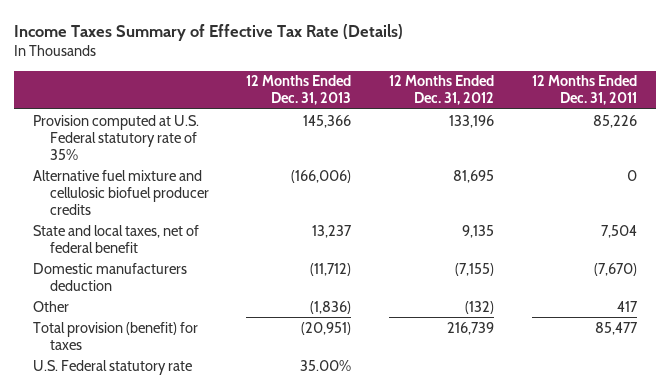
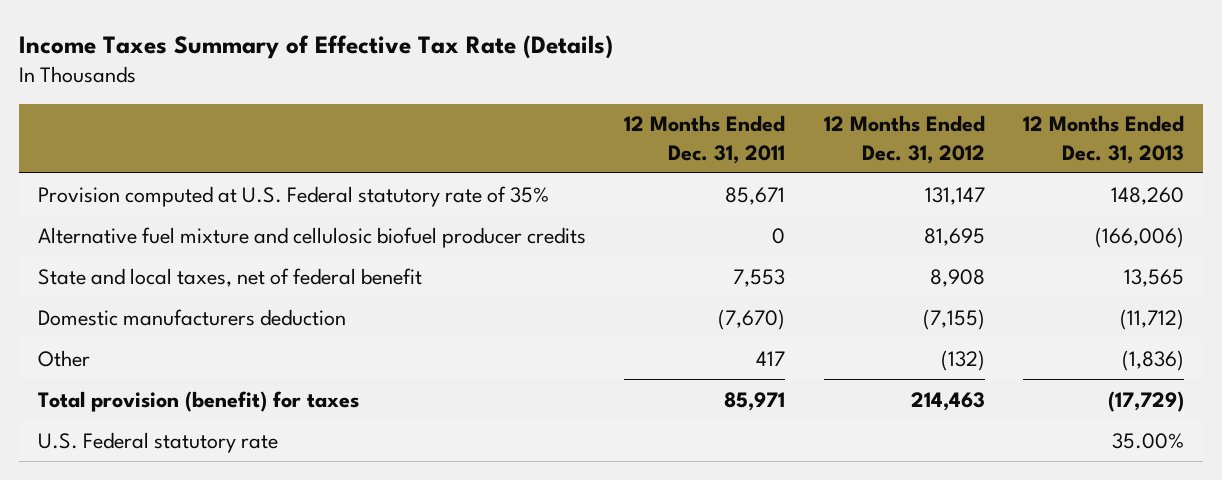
- | 12 Months Ended Dec. 31, 2013 | 12 Months Ended Dec. 31, 2012 | 12 Months Ended Dec. 31, 2011
+ | 12 Months Ended Dec. 31, 2011 | 12 Months Ended Dec. 31, 2012 | 12 Months Ended Dec. 31, 2013
- Provision computed at U.S. Federal statutory rate of 35% | 145,366 | 133,196 | 85,226
+ Provision computed at U.S. Federal statutory rate of 35% | 85,671 | 131,147 | 148,260
- State and local taxes, net of federal benefit | 13,237 | 9,135 | 7,504
+ State and local taxes, net of federal benefit | 7,553 | 8,908 | 13,565
- Total provision (benefit) for taxes | (20,951) | 216,739 | 85,477
+ Total provision (benefit) for taxes | 85,971 | 214,463 | (17,729)

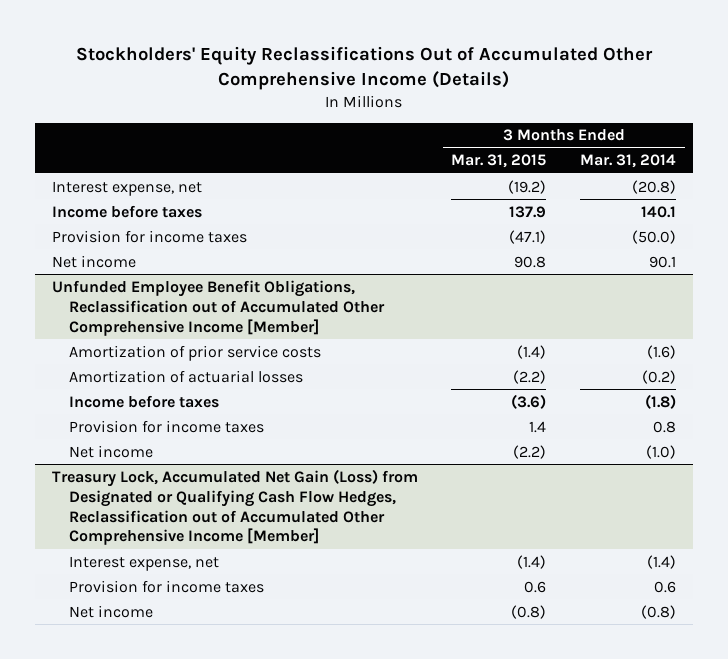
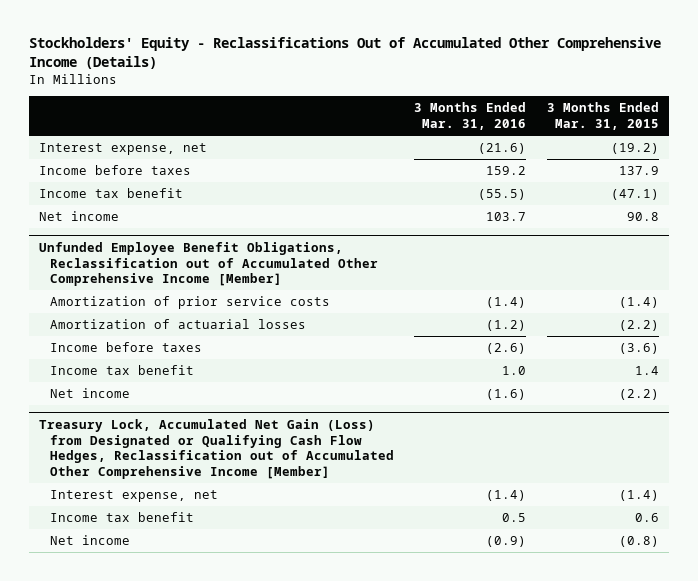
- Stockholders' Equity Reclassifications Out of Accumulated Other Comprehensive Income (Details)
+ Stockholders' Equity - Reclassifications Out of Accumulated Other Comprehensive Income (Details)
- | 3 Months Ended Mar. 31, 2015 | 3 Months Ended Mar. 31, 2014
+ | 3 Months Ended Mar. 31, 2016 | 3 Months Ended Mar. 31, 2015
- Provision for income taxes | (47.1) | (50.0)
+ Income tax benefit | (55.5) | (47.1)
@ Unfunded Employee Benefit Obligations, Reclassification out of Accumulated Other Comprehensive Income [Member]
- Provision for income taxes | 1.4 | 0.8
+ Income tax benefit | 1.0 | 1.4
@ Treasury Lock, Accumulated Net Gain (Loss) from Designated or Qualifying Cash Flow Hedges, Reclassification out of Accumulated Other Comprehensive Income [Member]
- Provision for income taxes | 0.6 | 0.6
+ Income tax benefit | 0.5 | 0.6

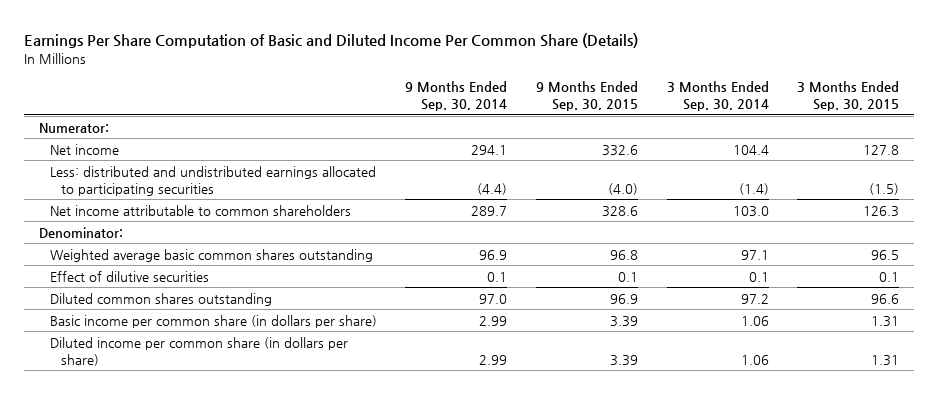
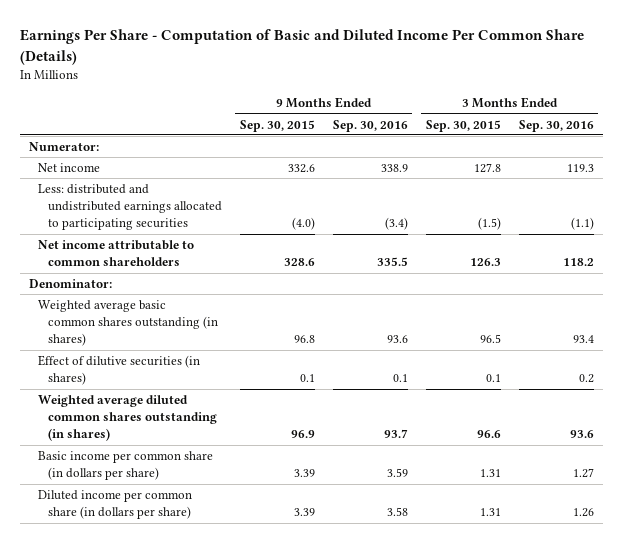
- Earnings Per Share Computation of Basic and Diluted Income Per Common Share (Details)
+ Earnings Per Share - Computation of Basic and Diluted Income Per Common Share (Details)
- | 9 Months Ended Sep. 30, 2014 | 9 Months Ended Sep. 30, 2015 | 3 Months Ended Sep. 30, 2014 | 3 Months Ended Sep. 30, 2015
+ | 9 Months Ended Sep. 30, 2015 | 9 Months Ended Sep. 30, 2016 | 3 Months Ended Sep. 30, 2015 | 3 Months Ended Sep. 30, 2016
- Weighted average basic common shares outstanding | 96.9 | 96.8 | 97.1 | 96.5
- Effect of dilutive securities | 0.1 | 0.1 | 0.1 | 0.1
- Diluted common shares outstanding | 97.0 | 96.9 | 97.2 | 96.6
+ Weighted average basic common shares outstanding (in shares) | 96.8 | 93.6 | 96.5 | 93.4
+ Effect of dilutive securities (in shares) | 0.1 | 0.1 | 0.1 | 0.2
+ Weighted average diluted common shares outstanding (in shares) | 96.9 | 93.7 | 96.6 | 93.6

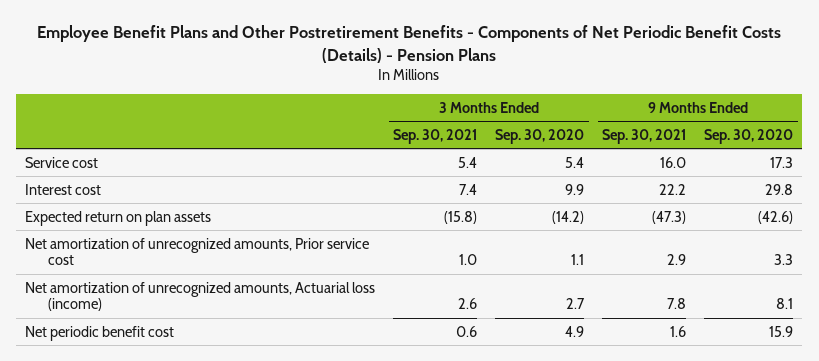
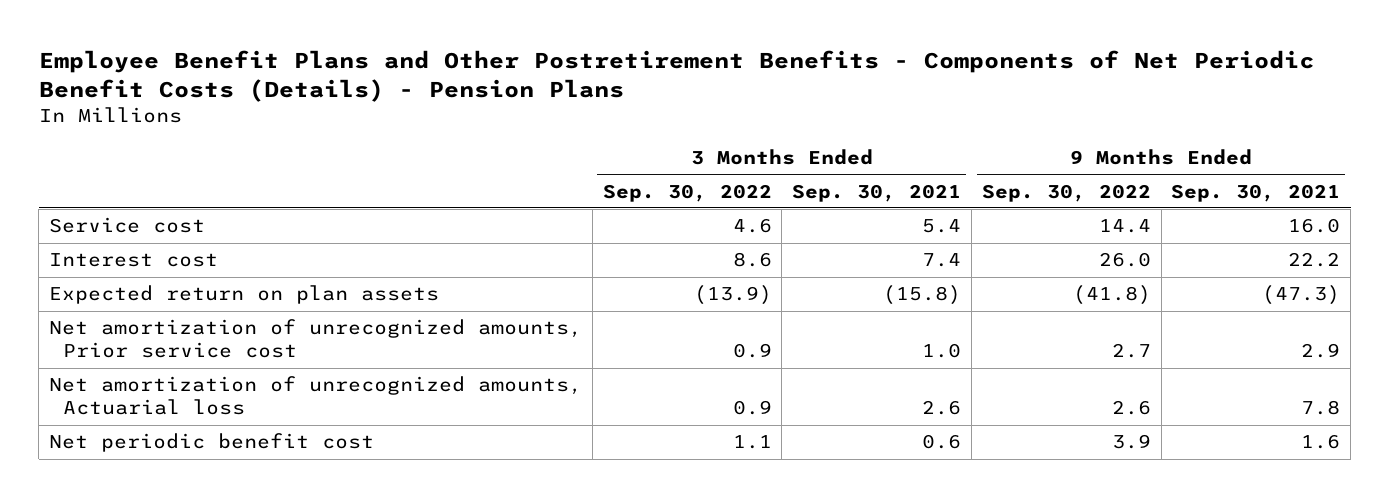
- | 3 Months Ended Sep. 30, 2021 | 3 Months Ended Sep. 30, 2020 | 9 Months Ended Sep. 30, 2021 | 9 Months Ended Sep. 30, 2020
+ | 3 Months Ended Sep. 30, 2022 | 3 Months Ended Sep. 30, 2021 | 9 Months Ended Sep. 30, 2022 | 9 Months Ended Sep. 30, 2021
- Net amortization of unrecognized amounts, Actuarial loss (income) | 2.6 | 2.7 | 7.8 | 8.1
+ Net amortization of unrecognized amounts, Actuarial loss | 0.9 | 2.6 | 2.6 | 7.8

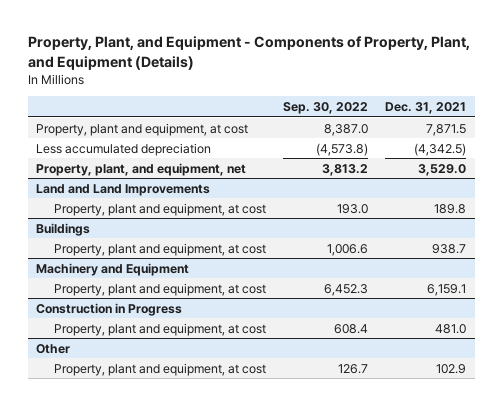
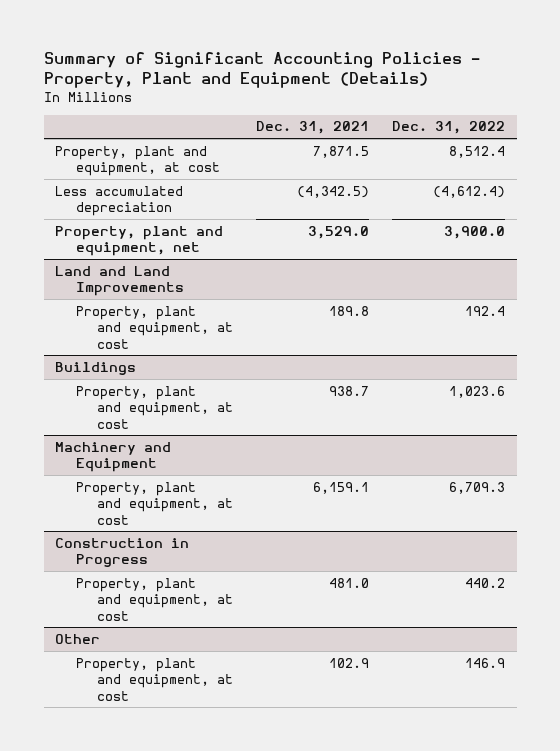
- Property, Plant, and Equipment - Components of Property, Plant, and Equipment (Details)
+ Summary of Significant Accounting Policies - Property, Plant and Equipment (Details)
- | Sep. 30, 2022 | Dec. 31, 2021
+ | Dec. 31, 2021 | Dec. 31, 2022
- Property, plant, and equipment, net | 3,813.2 | 3,529.0
+ Property, plant and equipment, net | 3,529.0 | 3,900.0

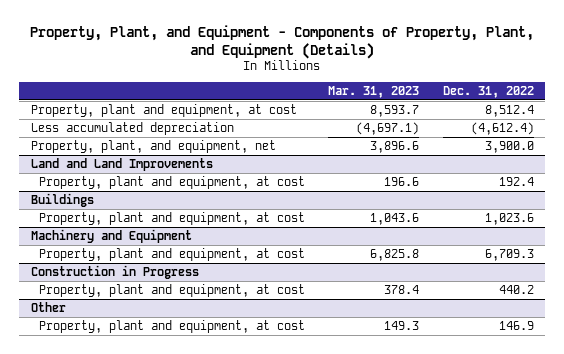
- Summary of Significant Accounting Policies - Property, Plant and Equipment (Details)
+ Property, Plant, and Equipment - Components of Property, Plant, and Equipment (Details)
- | Dec. 31, 2021 | Dec. 31, 2022
+ | Mar. 31, 2023 | Dec. 31, 2022
- Property, plant and equipment, net | 3,529.0 | 3,900.0
+ Property, plant, and equipment, net | 3,896.6 | 3,900.0

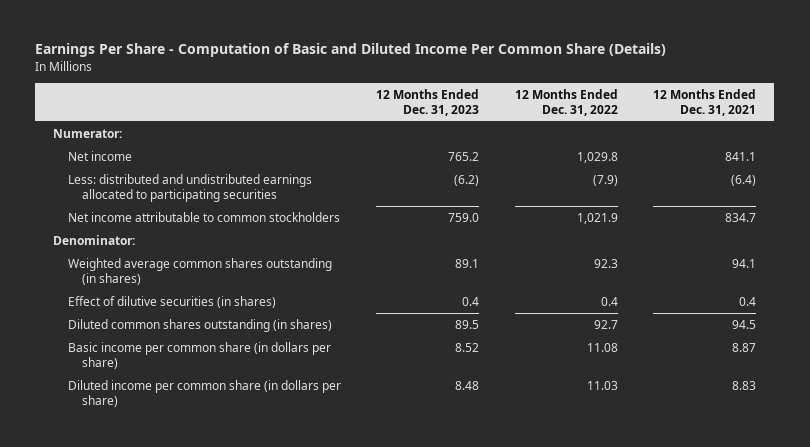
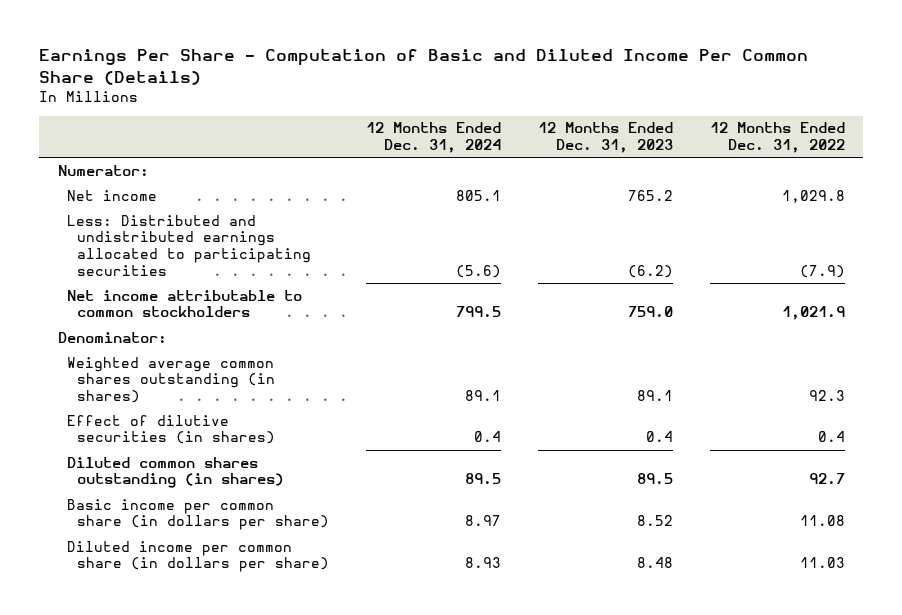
- | 12 Months Ended Dec. 31, 2023 | 12 Months Ended Dec. 31, 2022 | 12 Months Ended Dec. 31, 2021
+ | 12 Months Ended Dec. 31, 2024 | 12 Months Ended Dec. 31, 2023 | 12 Months Ended Dec. 31, 2022
- Less: distributed and undistributed earnings allocated to participating securities | (6.2) | (7.9) | (6.4)
+ Less: Distributed and undistributed earnings allocated to participating securities | (5.6) | (6.2) | (7.9)

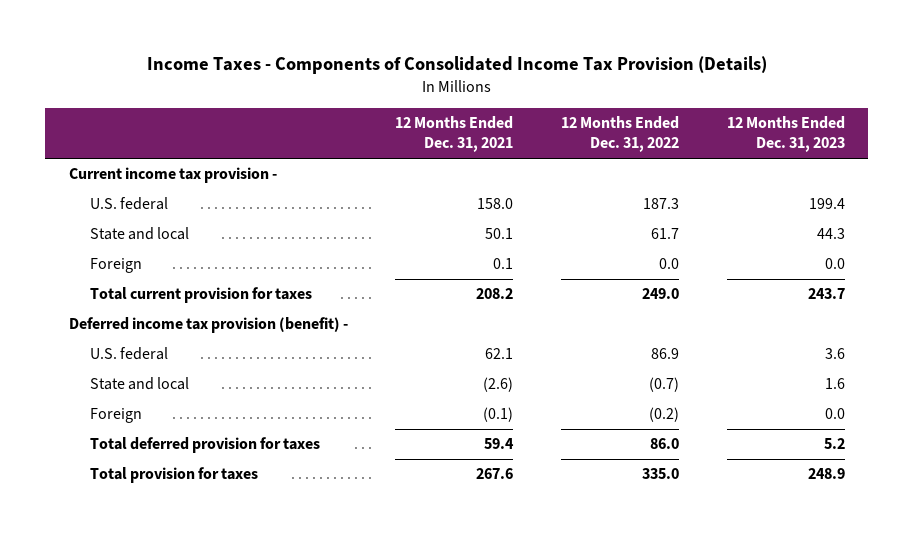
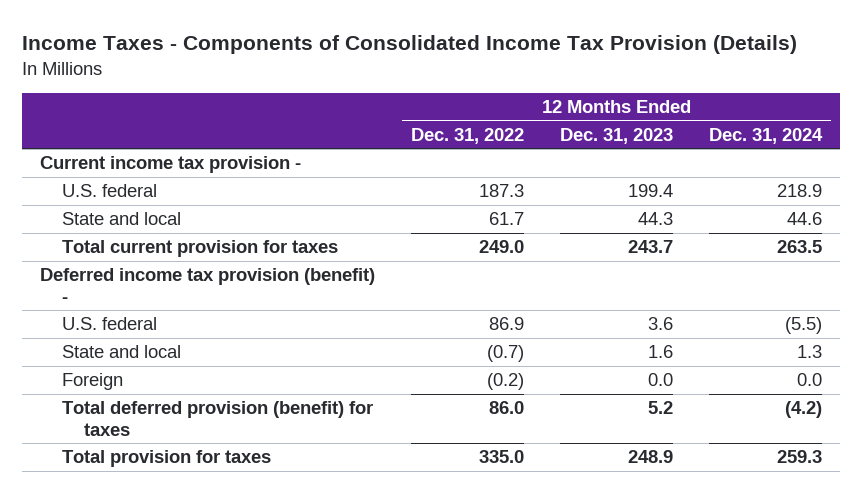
- | 12 Months Ended Dec. 31, 2021 | 12 Months Ended Dec. 31, 2022 | 12 Months Ended Dec. 31, 2023
+ | 12 Months Ended Dec. 31, 2022 | 12 Months Ended Dec. 31, 2023 | 12 Months Ended Dec. 31, 2024
- Foreign | 0.1 | 0.0 | 0.0
- Total deferred provision for taxes | 59.4 | 86.0 | 5.2
+ Total deferred provision (benefit) for taxes | 86.0 | 5.2 | (4.2)

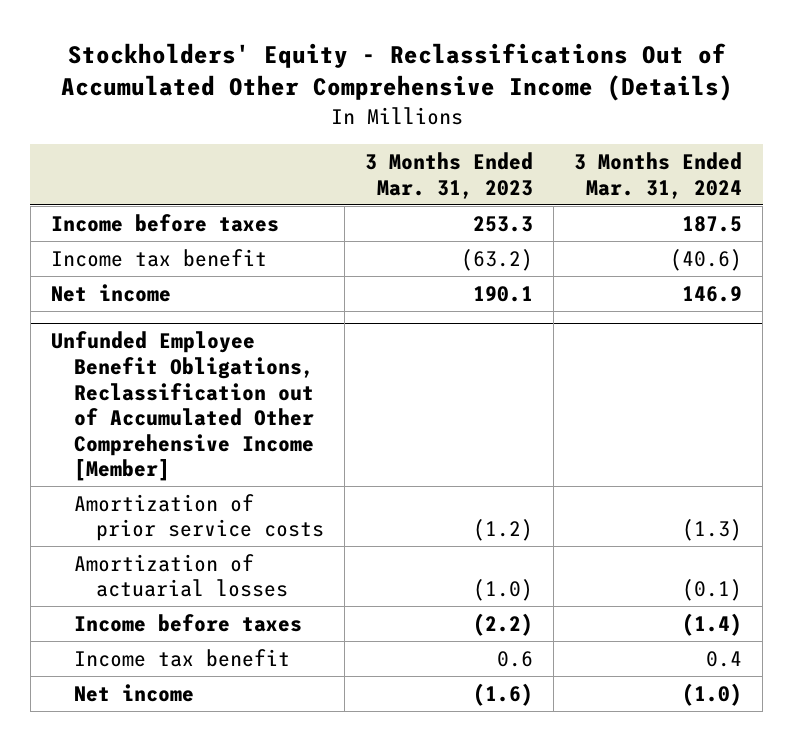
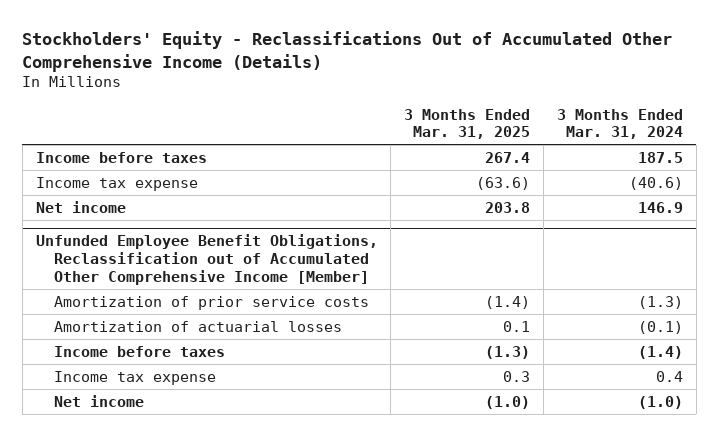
- | 3 Months Ended Mar. 31, 2023 | 3 Months Ended Mar. 31, 2024
+ | 3 Months Ended Mar. 31, 2025 | 3 Months Ended Mar. 31, 2024
- Income tax benefit | (63.2) | (40.6)
+ Income tax expense | (63.6) | (40.6)
@ Unfunded Employee Benefit Obligations, Reclassification out of Accumulated Other Comprehensive Income [Member]
- Income tax benefit | 0.6 | 0.4
+ Income tax expense | 0.3 | 0.4

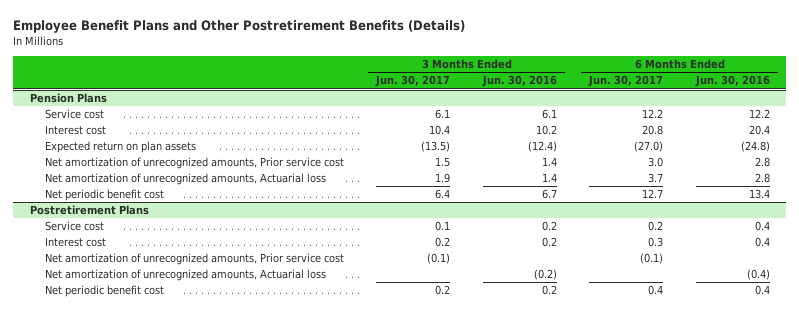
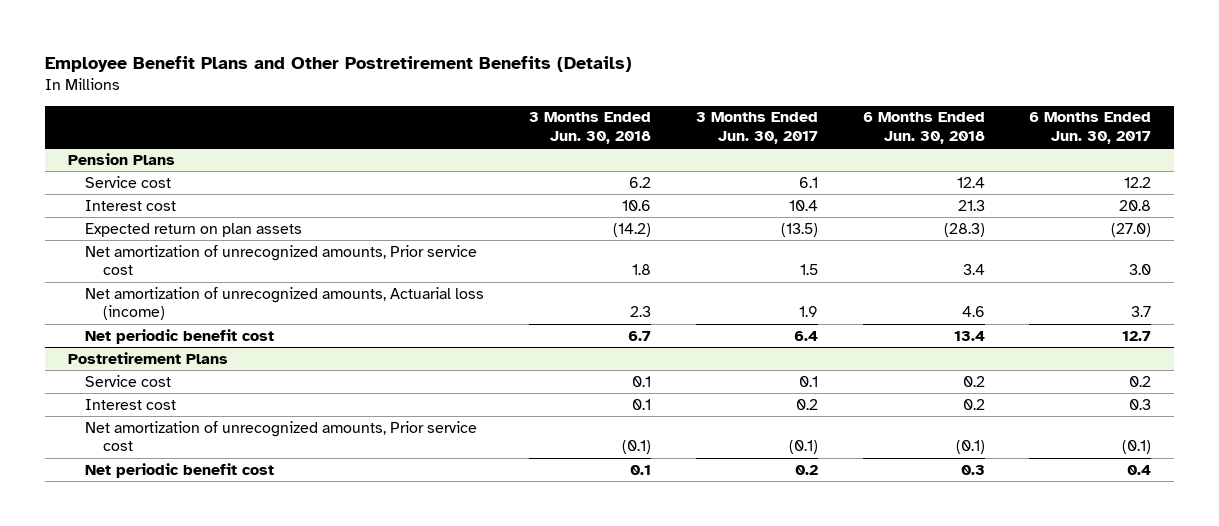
- | 3 Months Ended Jun. 30, 2017 | 3 Months Ended Jun. 30, 2016 | 6 Months Ended Jun. 30, 2017 | 6 Months Ended Jun. 30, 2016
+ | 3 Months Ended Jun. 30, 2018 | 3 Months Ended Jun. 30, 2017 | 6 Months Ended Jun. 30, 2018 | 6 Months Ended Jun. 30, 2017
@ Pension Plans
- Net amortization of unrecognized amounts, Actuarial loss | 1.9 | 1.4 | 3.7 | 2.8
+ Net amortization of unrecognized amounts, Actuarial loss (income) | 2.3 | 1.9 | 4.6 | 3.7
@ Postretirement Plans
- Net amortization of unrecognized amounts, Actuarial loss | | (0.2) | | (0.4)

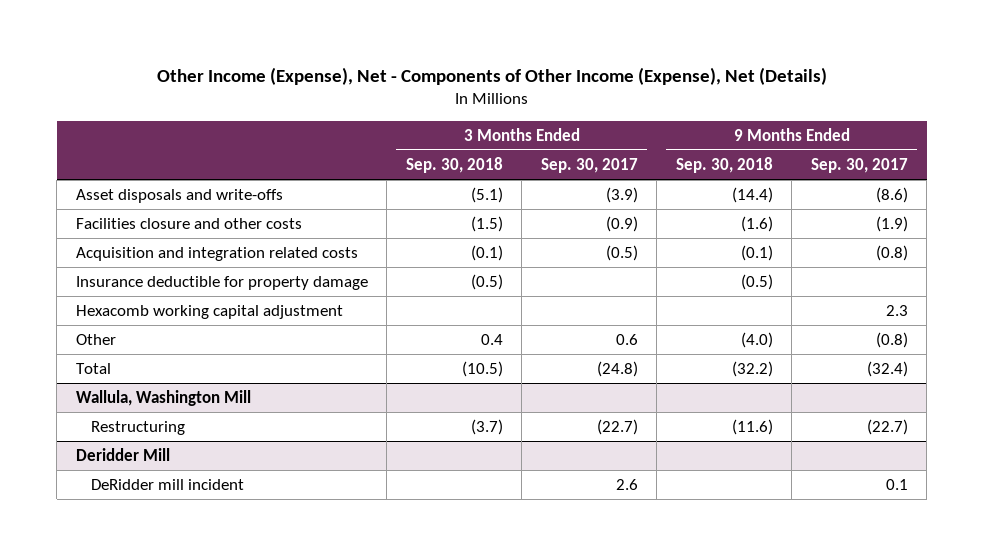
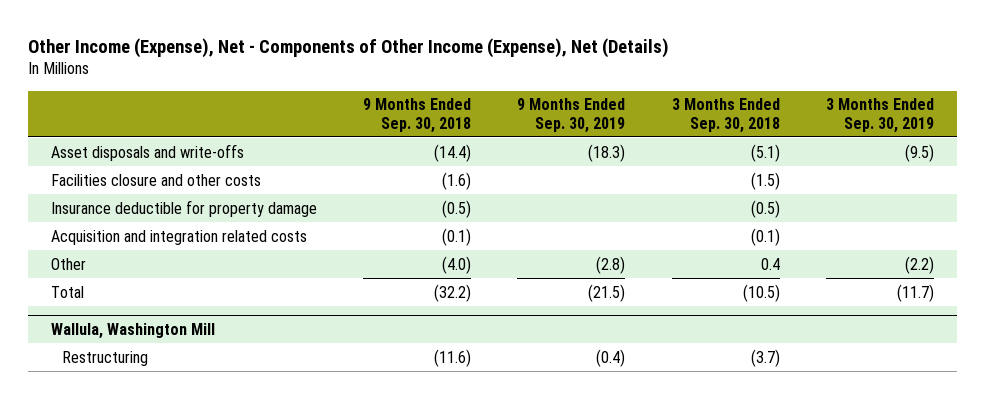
- | 3 Months Ended Sep. 30, 2018 | 3 Months Ended Sep. 30, 2017 | 9 Months Ended Sep. 30, 2018 | 9 Months Ended Sep. 30, 2017
+ | 9 Months Ended Sep. 30, 2018 | 9 Months Ended Sep. 30, 2019 | 3 Months Ended Sep. 30, 2018 | 3 Months Ended Sep. 30, 2019
- Hexacomb working capital adjustment | | | | 2.3
moved down: Acquisition and integration related costs | (0.1) | | (0.1) |
- Deridder Mill
- DeRidder mill incident | | 2.6 | | 0.1

